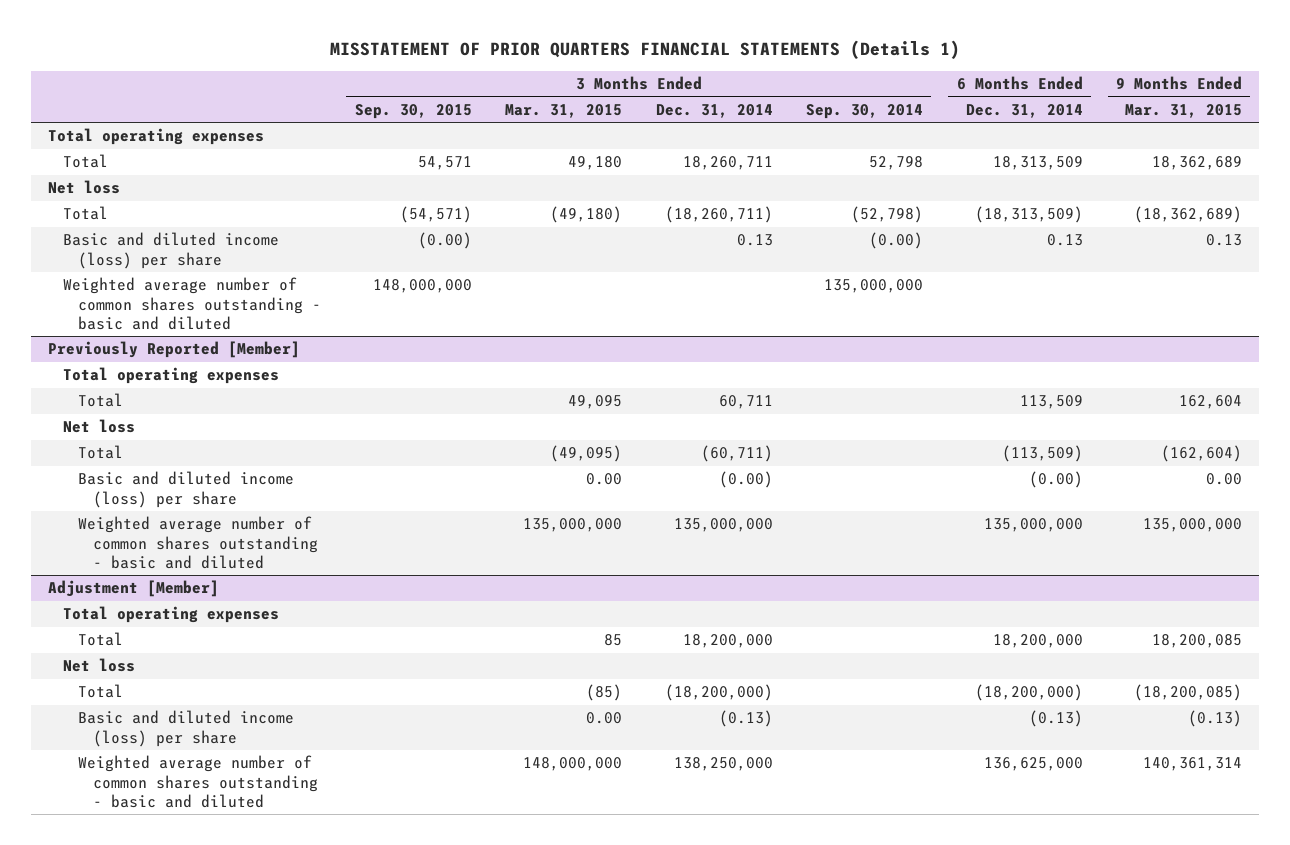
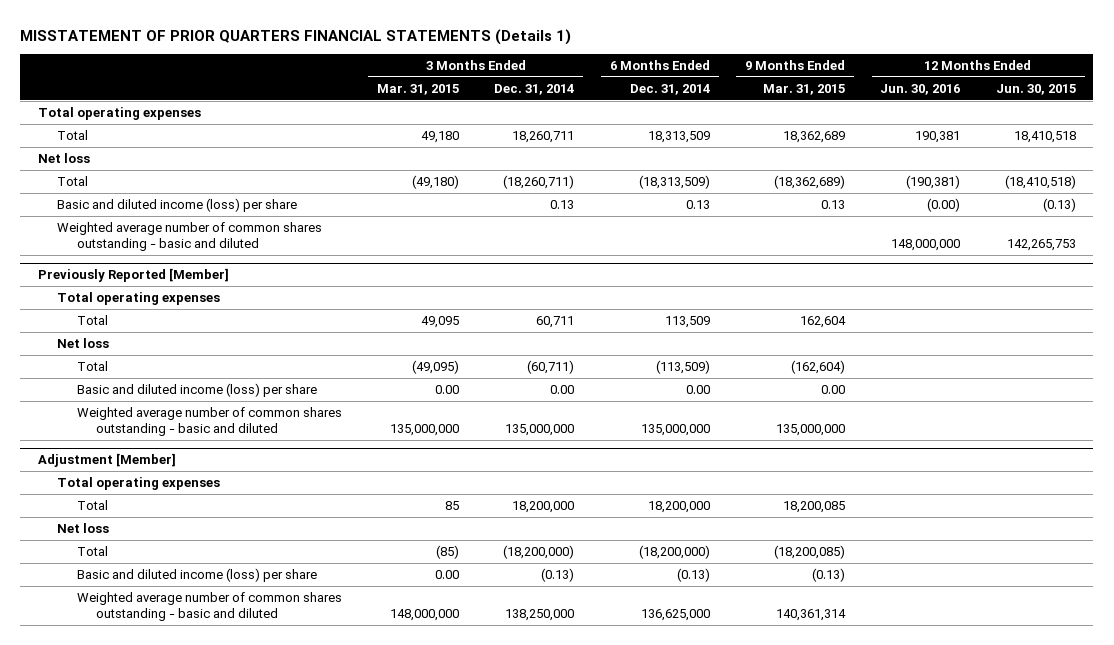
- | 3 Months Ended Sep. 30, 2015 | 3 Months Ended Mar. 31, 2015 | 3 Months Ended Dec. 31, 2014 | 3 Months Ended Sep. 30, 2014 | 6 Months Ended Dec. 31, 2014 | 9 Months Ended Mar. 31, 2015
+ | 3 Months Ended Mar. 31, 2015 | 3 Months Ended Dec. 31, 2014 | 6 Months Ended Dec. 31, 2014 | 9 Months Ended Mar. 31, 2015 | 12 Months Ended Jun. 30, 2016 | 12 Months Ended Jun. 30, 2015
@ Previously Reported [Member]
- Basic and diluted income (loss) per share | | 0.00 | (0.00) | | (0.00) | 0.00
+ Basic and diluted income (loss) per share | 0.00 | 0.00 | 0.00 | 0.00 | |

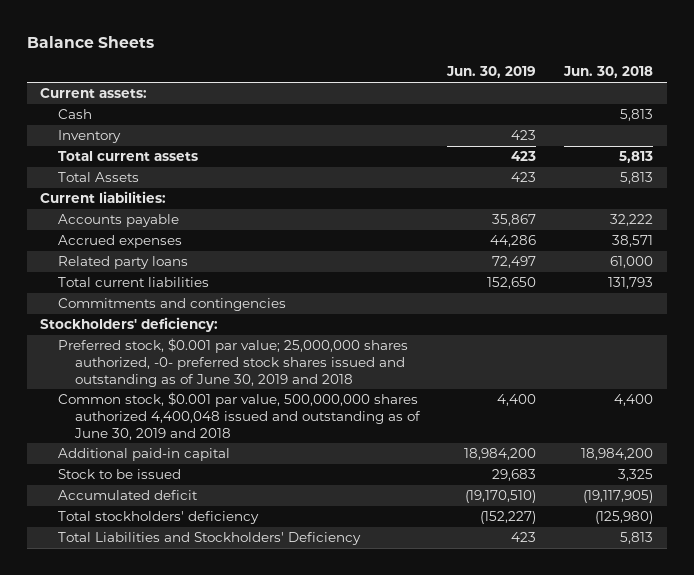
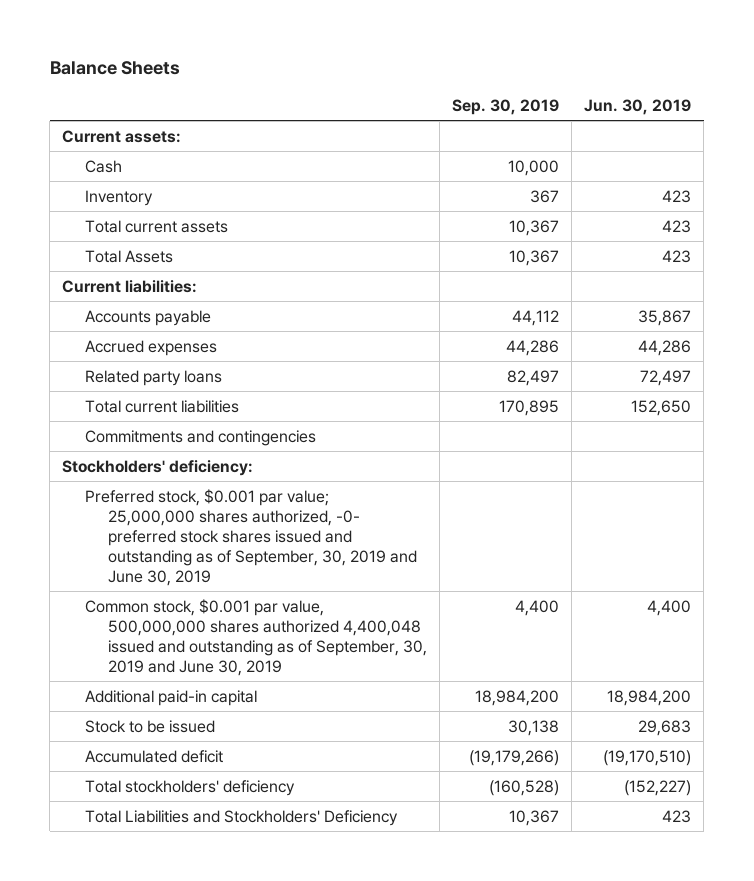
- | Jun. 30, 2019 | Jun. 30, 2018
+ | Sep. 30, 2019 | Jun. 30, 2019
- Preferred stock, $0.001 par value; 25,000,000 shares authorized, -0- preferred stock shares issued and outstanding as of June 30, 2019 and 2018
- Common stock, $0.001 par value, 500,000,000 shares authorized 4,400,048 issued and outstanding as of June 30, 2019 and 2018 | 4,400 | 4,400
+ Preferred stock, $0.001 par value; 25,000,000 shares authorized, -0- preferred stock shares issued and outstanding as of September, 30, 2019 and June 30, 2019
+ Common stock, $0.001 par value, 500,000,000 shares authorized 4,400,048 issued and outstanding as of September, 30, 2019 and June 30, 2019 | 4,400 | 4,400

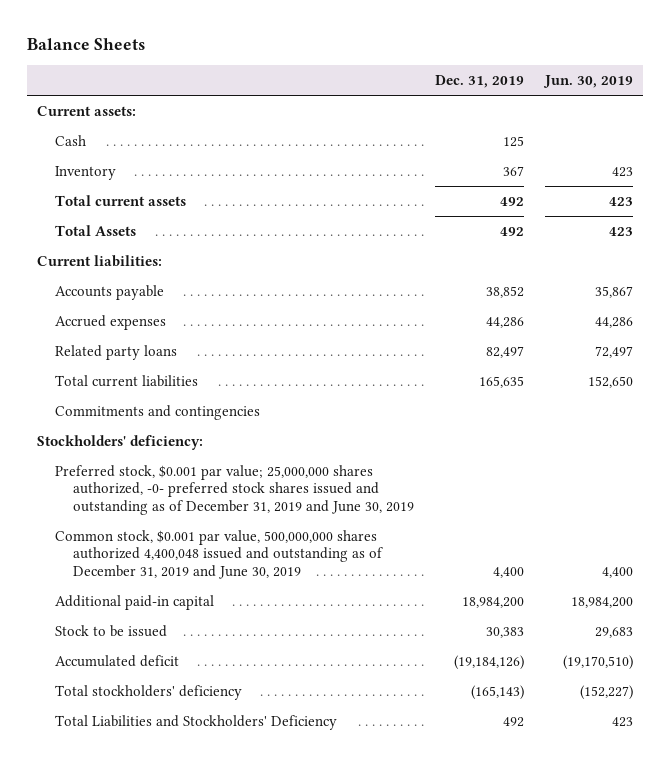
- | Sep. 30, 2019 | Jun. 30, 2019
+ | Dec. 31, 2019 | Jun. 30, 2019
- Preferred stock, $0.001 par value; 25,000,000 shares authorized, -0- preferred stock shares issued and outstanding as of September, 30, 2019 and June 30, 2019
- Common stock, $0.001 par value, 500,000,000 shares authorized 4,400,048 issued and outstanding as of September, 30, 2019 and June 30, 2019 | 4,400 | 4,400
+ Preferred stock, $0.001 par value; 25,000,000 shares authorized, -0- preferred stock shares issued and outstanding as of December 31, 2019 and June 30, 2019
+ Common stock, $0.001 par value, 500,000,000 shares authorized 4,400,048 issued and outstanding as of December 31, 2019 and June 30, 2019 | 4,400 | 4,400

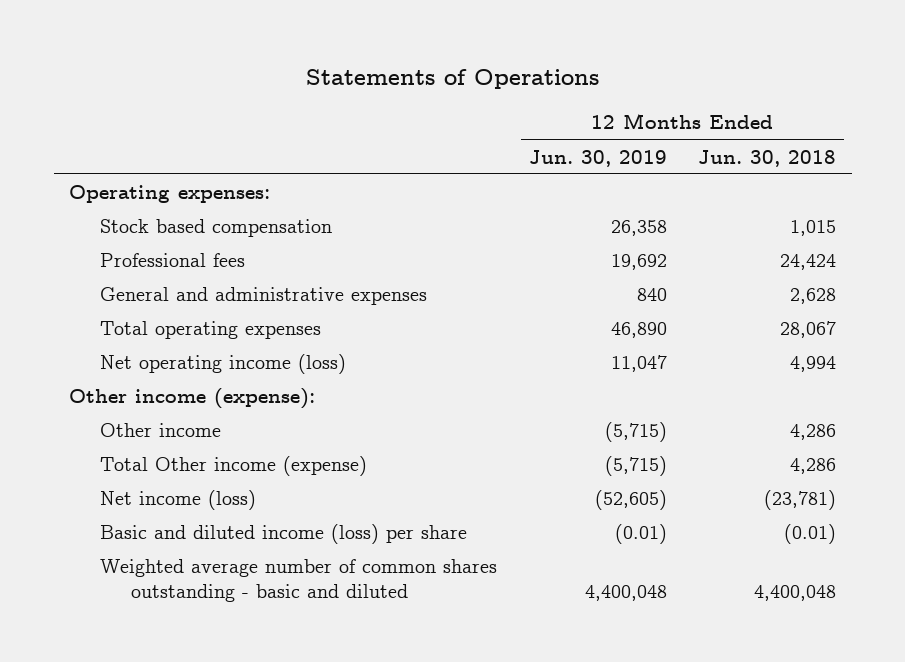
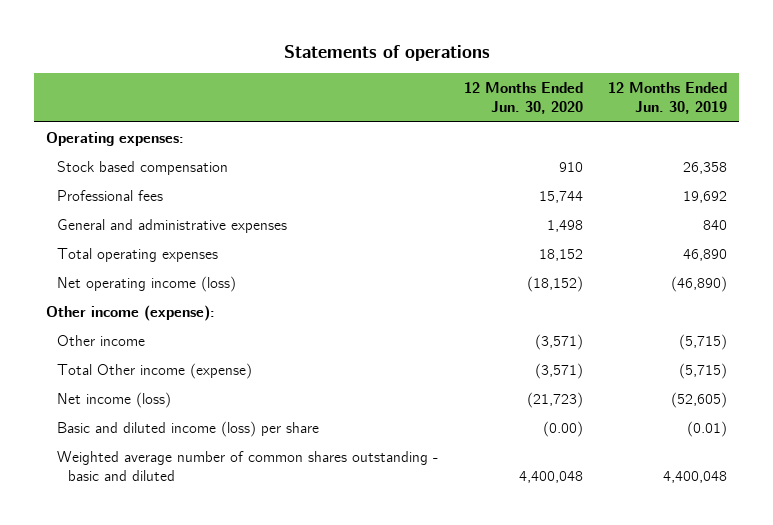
- Statements of Operations
+ Statements of operations
- | 12 Months Ended Jun. 30, 2019 | 12 Months Ended Jun. 30, 2018
+ | 12 Months Ended Jun. 30, 2020 | 12 Months Ended Jun. 30, 2019
- Net operating income (loss) | 11,047 | 4,994
+ Net operating income (loss) | (18,152) | (46,890)

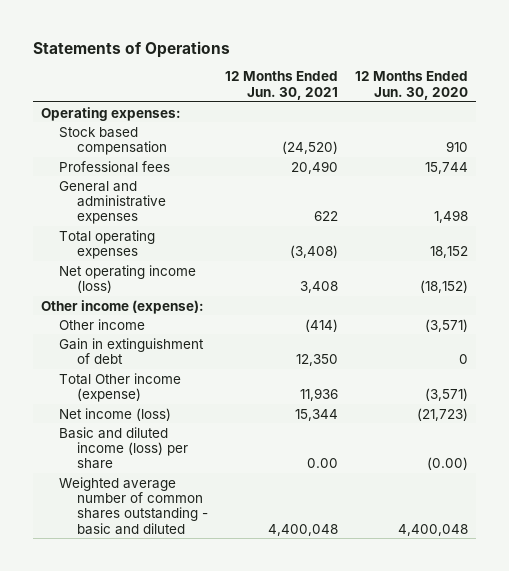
- Statements of operations
+ Statements of Operations
- | 12 Months Ended Jun. 30, 2020 | 12 Months Ended Jun. 30, 2019
+ | 12 Months Ended Jun. 30, 2021 | 12 Months Ended Jun. 30, 2020
+ Gain in extinguishment of debt | 12,350 | 0

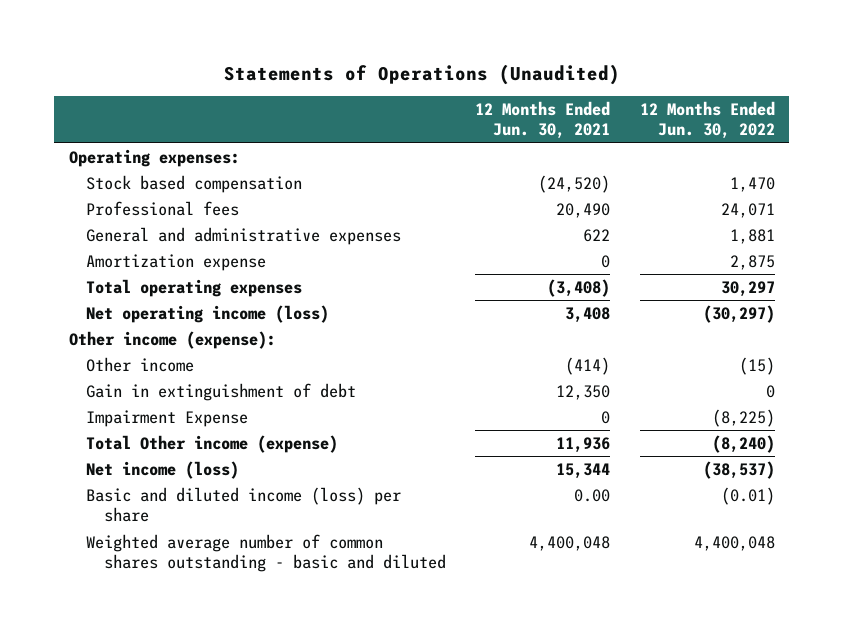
- Statements of Operations
+ Statements of Operations (Unaudited)
- | 12 Months Ended Jun. 30, 2021 | 12 Months Ended Jun. 30, 2020
+ | 12 Months Ended Jun. 30, 2021 | 12 Months Ended Jun. 30, 2022
+ Amortization expense | 0 | 2,875
+ Impairment Expense | 0 | (8,225)

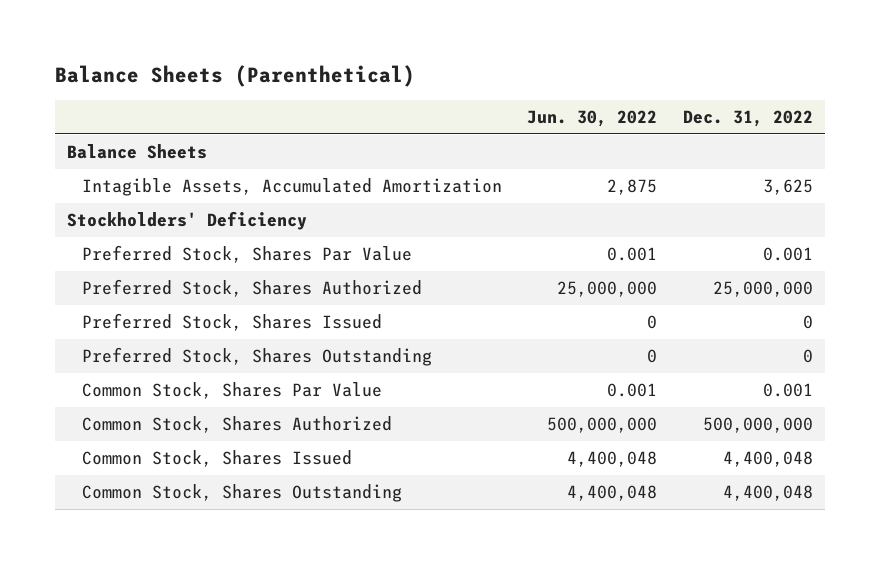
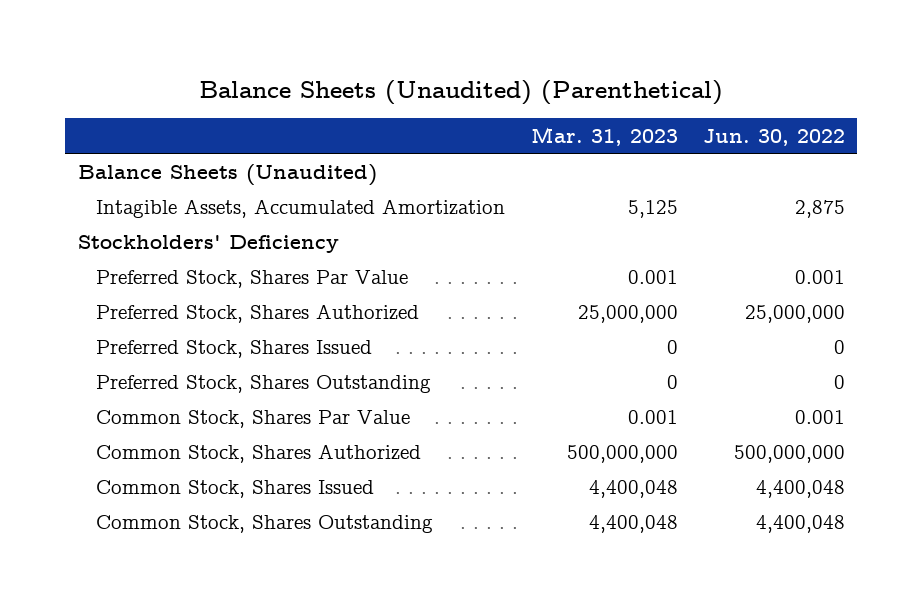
- Balance Sheets (Parenthetical)
+ Balance Sheets (Unaudited) (Parenthetical)
- | Jun. 30, 2022 | Dec. 31, 2022
+ | Mar. 31, 2023 | Jun. 30, 2022
- Balance Sheets
+ Balance Sheets (Unaudited)

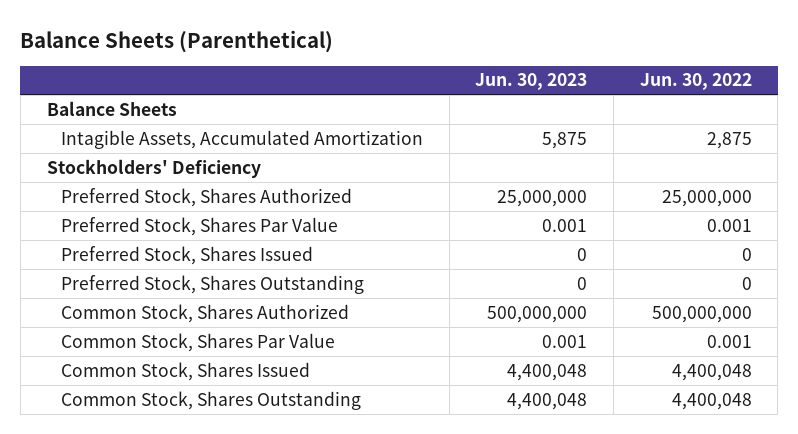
- Balance Sheets (Unaudited) (Parenthetical)
+ Balance Sheets (Parenthetical)
- | Mar. 31, 2023 | Jun. 30, 2022
+ | Jun. 30, 2023 | Jun. 30, 2022
- Balance Sheets (Unaudited)
+ Balance Sheets
moved down: Preferred Stock, Shares Par Value | 0.001 | 0.001
moved down: Common Stock, Shares Par Value | 0.001 | 0.001

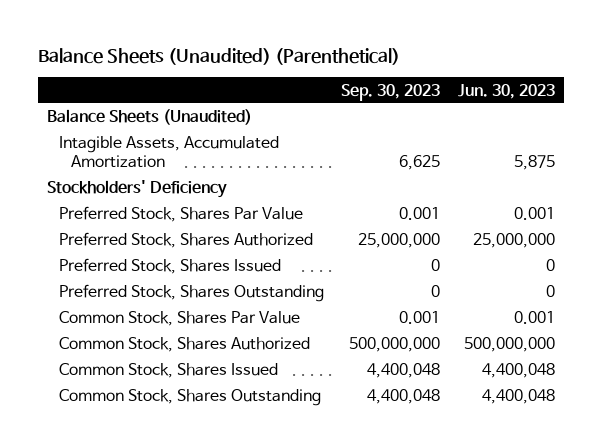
- Balance Sheets (Parenthetical)
+ Balance Sheets (Unaudited) (Parenthetical)
- | Jun. 30, 2023 | Jun. 30, 2022
+ | Sep. 30, 2023 | Jun. 30, 2023
- Balance Sheets
+ Balance Sheets (Unaudited)
moved down: Preferred Stock, Shares Authorized | 25,000,000 | 25,000,000
moved down: Common Stock, Shares Authorized | 500,000,000 | 500,000,000

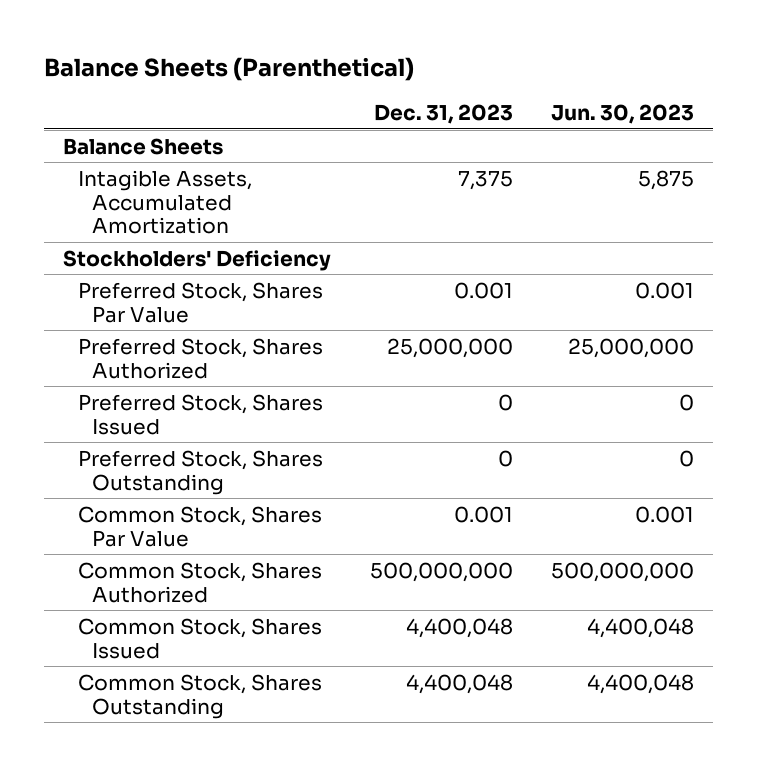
- Balance Sheets (Unaudited) (Parenthetical)
+ Balance Sheets (Parenthetical)
- | Sep. 30, 2023 | Jun. 30, 2023
+ | Dec. 31, 2023 | Jun. 30, 2023
- Balance Sheets (Unaudited)
+ Balance Sheets

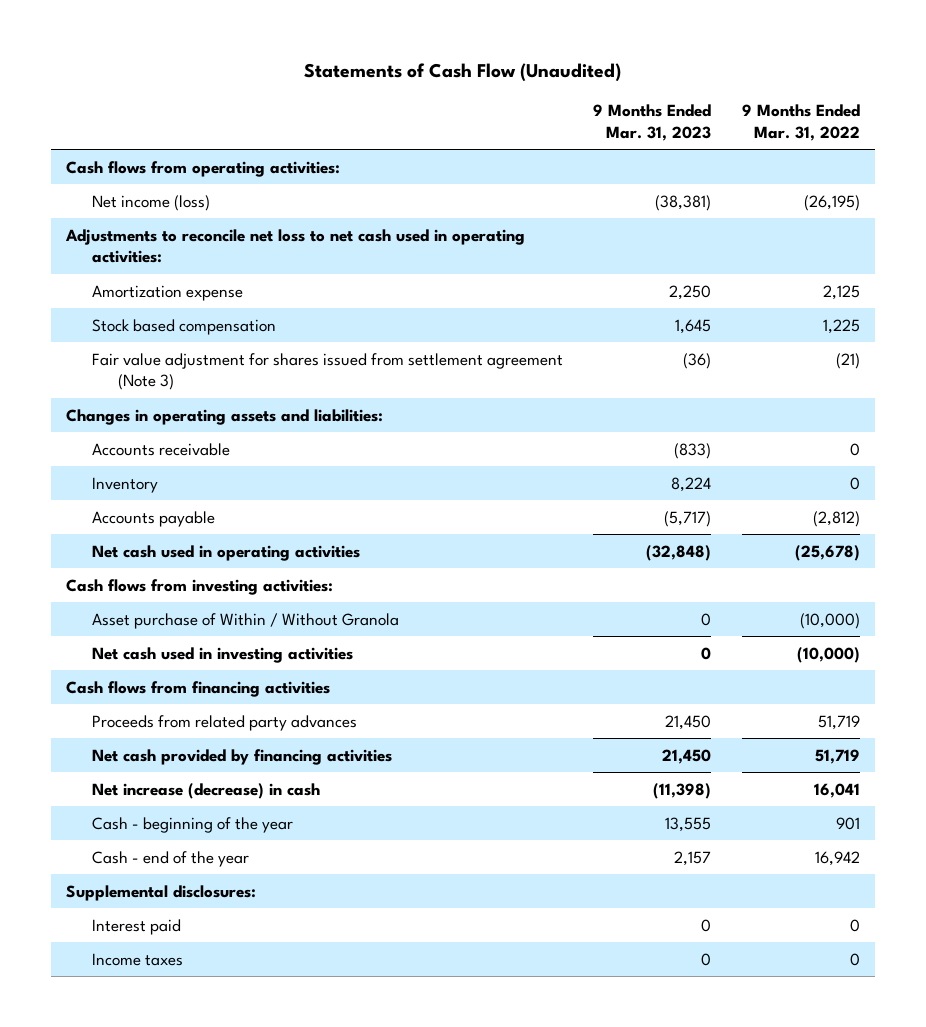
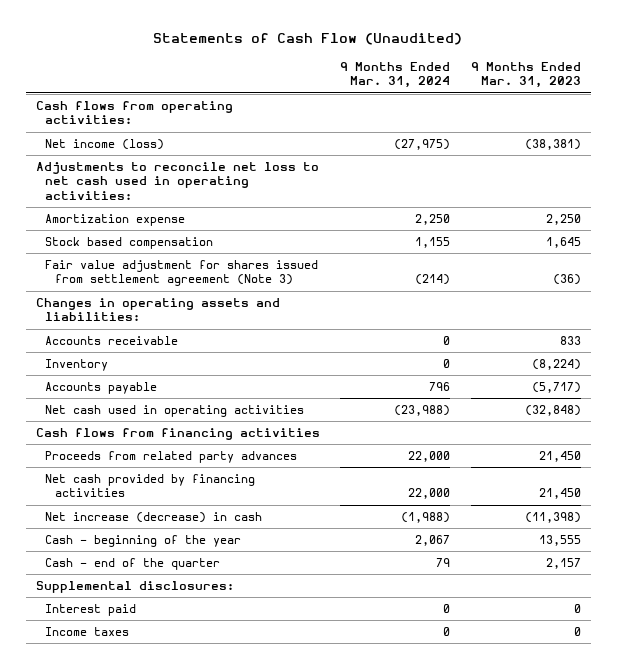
- | 9 Months Ended Mar. 31, 2023 | 9 Months Ended Mar. 31, 2022
+ | 9 Months Ended Mar. 31, 2024 | 9 Months Ended Mar. 31, 2023
- Accounts receivable | (833) | 0
- Inventory | 8,224 | 0
+ Accounts receivable | 0 | 833
+ Inventory | 0 | (8,224)
- Cash flows from investing activities:
- Asset purchase of Within / Without Granola | 0 | (10,000)
- Net cash used in investing activities | 0 | (10,000)
- Cash - end of the year | 2,157 | 16,942
+ Cash - end of the quarter | 79 | 2,157

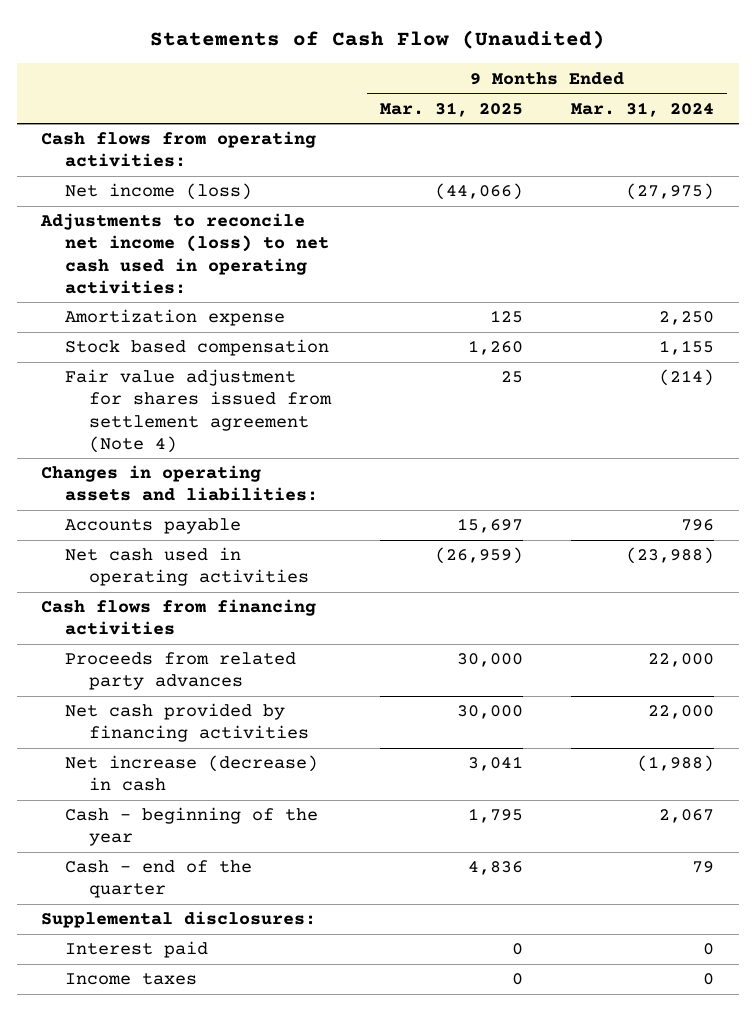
- | 9 Months Ended Mar. 31, 2024 | 9 Months Ended Mar. 31, 2023
+ | 9 Months Ended Mar. 31, 2025 | 9 Months Ended Mar. 31, 2024
- Adjustments to reconcile net loss to net cash used in operating activities:
+ Adjustments to reconcile net income (loss) to net cash used in operating activities:
- Fair value adjustment for shares issued from settlement agreement (Note 3) | (214) | (36)
+ Fair value adjustment for shares issued from settlement agreement (Note 4) | 25 | (214)
- Accounts receivable | 0 | 833
- Inventory | 0 | (8,224)

